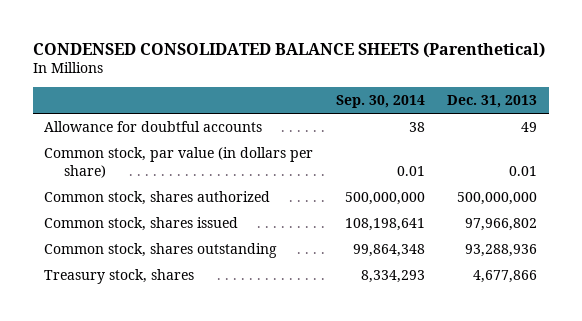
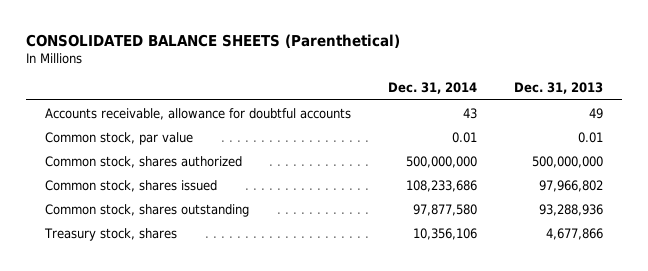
- CONDENSED CONSOLIDATED BALANCE SHEETS (Parenthetical)
+ CONSOLIDATED BALANCE SHEETS (Parenthetical)
- | Sep. 30, 2014 | Dec. 31, 2013
+ | Dec. 31, 2014 | Dec. 31, 2013
- Allowance for doubtful accounts | 38 | 49
- Common stock, par value (in dollars per share) | 0.01 | 0.01
+ Accounts receivable, allowance for doubtful accounts | 43 | 49
+ Common stock, par value | 0.01 | 0.01

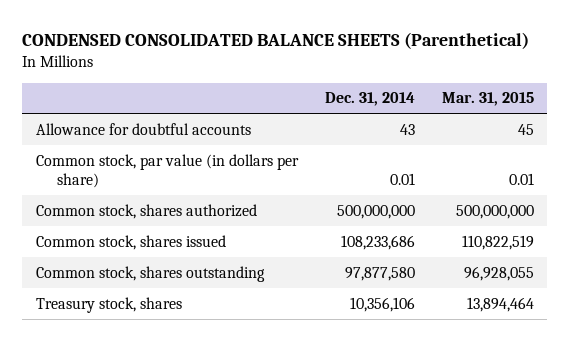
- CONSOLIDATED BALANCE SHEETS (Parenthetical)
+ CONDENSED CONSOLIDATED BALANCE SHEETS (Parenthetical)
- | Dec. 31, 2014 | Dec. 31, 2013
+ | Dec. 31, 2014 | Mar. 31, 2015
- Accounts receivable, allowance for doubtful accounts | 43 | 49
- Common stock, par value | 0.01 | 0.01
+ Allowance for doubtful accounts | 43 | 45
+ Common stock, par value (in dollars per share) | 0.01 | 0.01

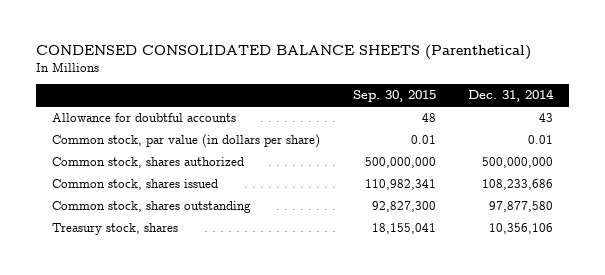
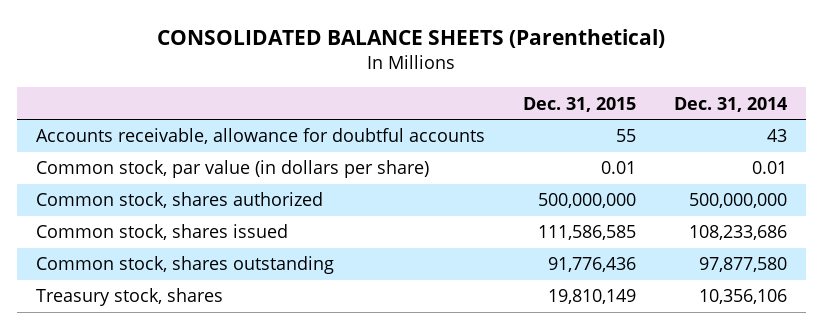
- CONDENSED CONSOLIDATED BALANCE SHEETS (Parenthetical)
+ CONSOLIDATED BALANCE SHEETS (Parenthetical)
- | Sep. 30, 2015 | Dec. 31, 2014
+ | Dec. 31, 2015 | Dec. 31, 2014
- Allowance for doubtful accounts | 48 | 43
+ Accounts receivable, allowance for doubtful accounts | 55 | 43

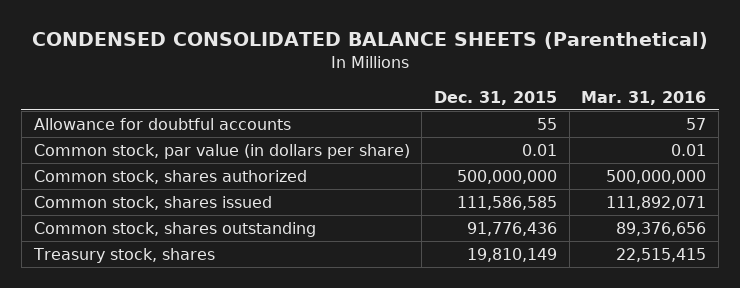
- CONSOLIDATED BALANCE SHEETS (Parenthetical)
+ CONDENSED CONSOLIDATED BALANCE SHEETS (Parenthetical)
- | Dec. 31, 2015 | Dec. 31, 2014
+ | Dec. 31, 2015 | Mar. 31, 2016
- Accounts receivable, allowance for doubtful accounts | 55 | 43
+ Allowance for doubtful accounts | 55 | 57

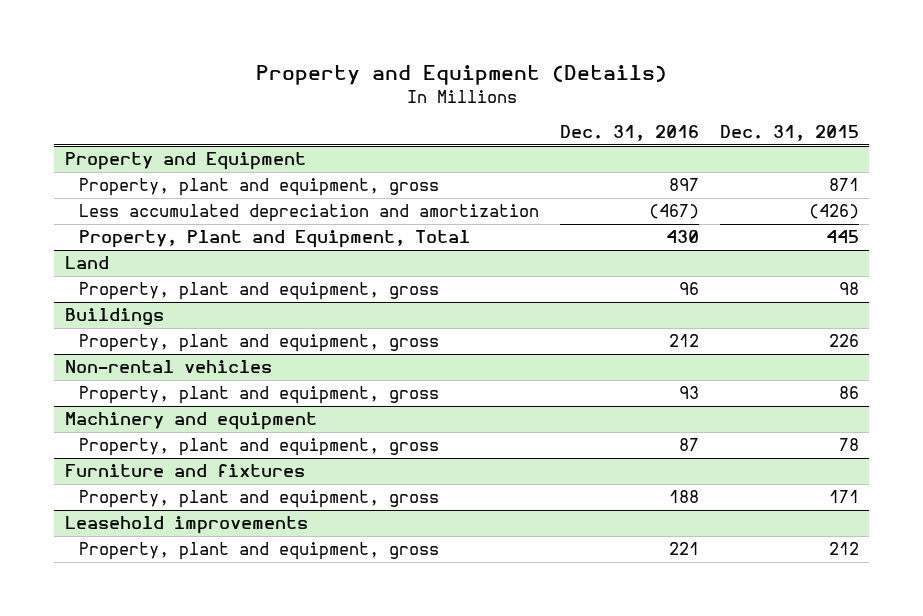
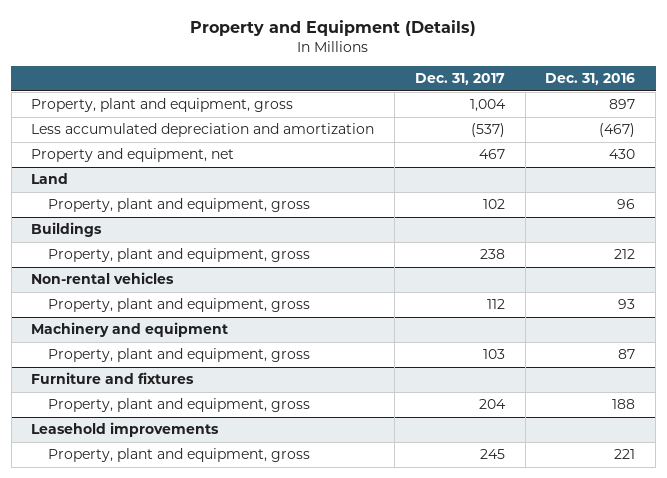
- | Dec. 31, 2016 | Dec. 31, 2015
+ | Dec. 31, 2017 | Dec. 31, 2016
- Property and Equipment
- Property, Plant and Equipment, Total | 430 | 445
+ Property and equipment, net | 467 | 430

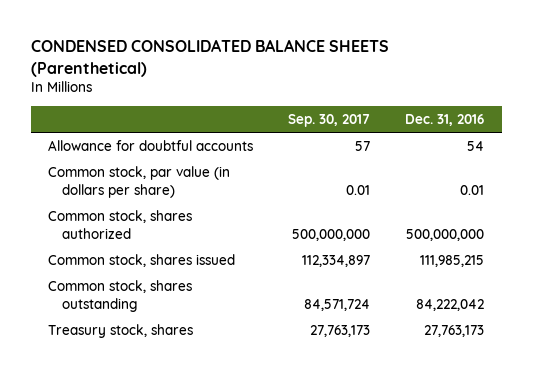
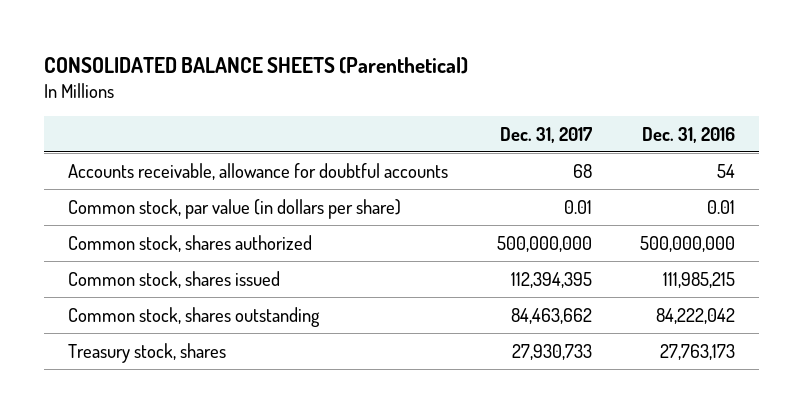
- CONDENSED CONSOLIDATED BALANCE SHEETS (Parenthetical)
+ CONSOLIDATED BALANCE SHEETS (Parenthetical)
- | Sep. 30, 2017 | Dec. 31, 2016
+ | Dec. 31, 2017 | Dec. 31, 2016
- Allowance for doubtful accounts | 57 | 54
+ Accounts receivable, allowance for doubtful accounts | 68 | 54

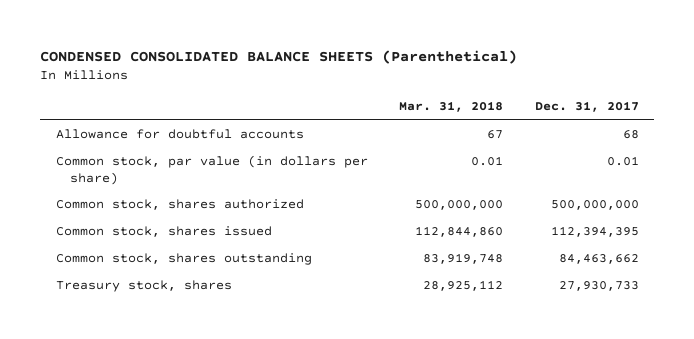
- CONSOLIDATED BALANCE SHEETS (Parenthetical)
+ CONDENSED CONSOLIDATED BALANCE SHEETS (Parenthetical)
- | Dec. 31, 2017 | Dec. 31, 2016
+ | Mar. 31, 2018 | Dec. 31, 2017
- Accounts receivable, allowance for doubtful accounts | 68 | 54
+ Allowance for doubtful accounts | 67 | 68

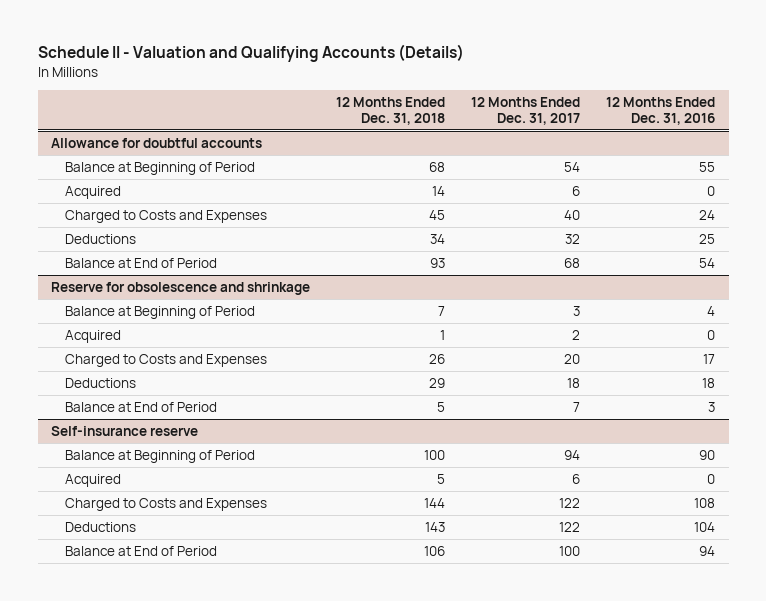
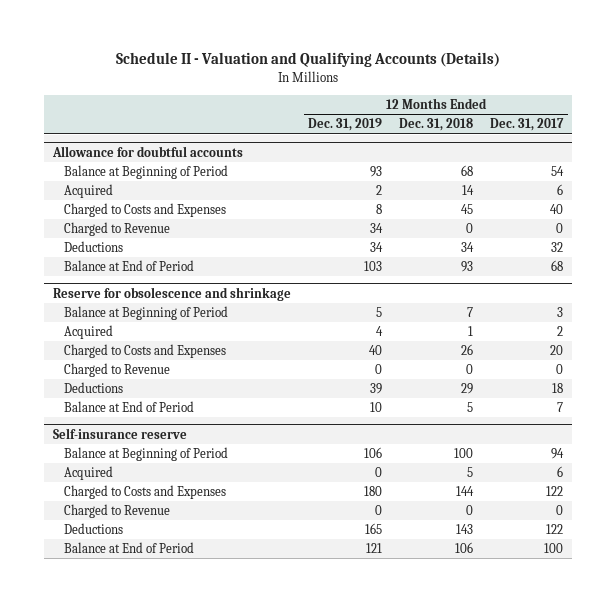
- | 12 Months Ended Dec. 31, 2018 | 12 Months Ended Dec. 31, 2017 | 12 Months Ended Dec. 31, 2016
+ | 12 Months Ended Dec. 31, 2019 | 12 Months Ended Dec. 31, 2018 | 12 Months Ended Dec. 31, 2017
@ Allowance for doubtful accounts
+ Charged to Revenue | 34 | 0 | 0
@ Reserve for obsolescence and shrinkage
+ Charged to Revenue | 0 | 0 | 0
@ Self-insurance reserve
+ Charged to Revenue | 0 | 0 | 0

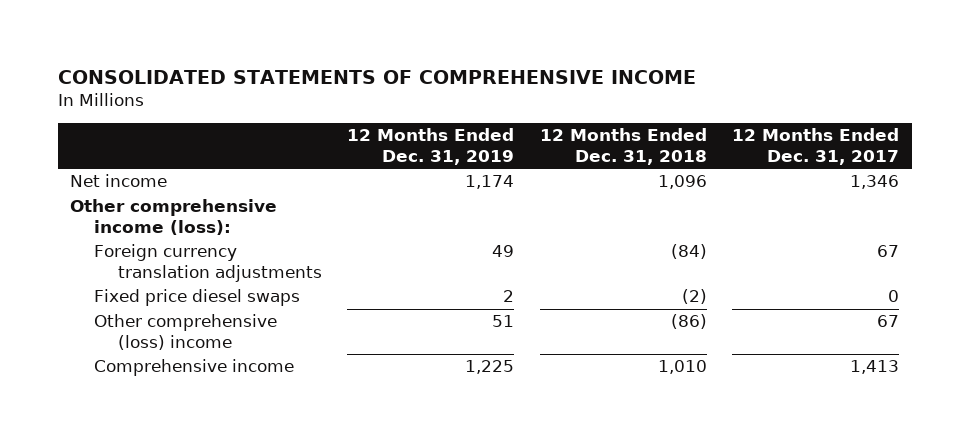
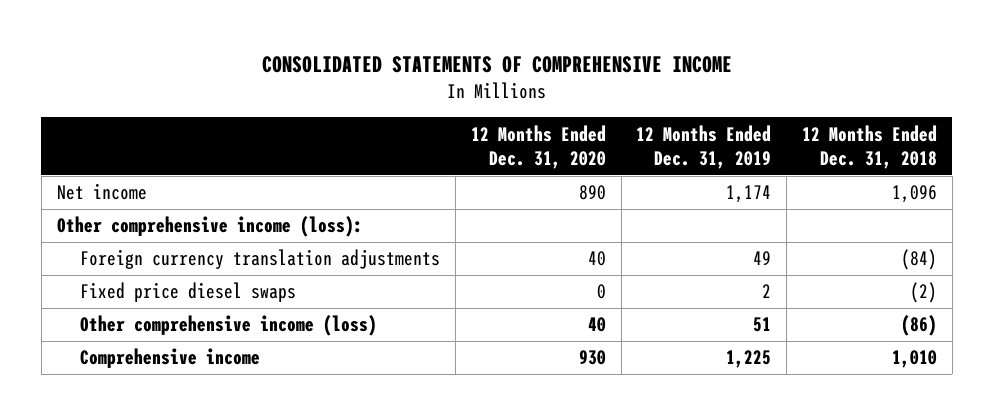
- | 12 Months Ended Dec. 31, 2019 | 12 Months Ended Dec. 31, 2018 | 12 Months Ended Dec. 31, 2017
+ | 12 Months Ended Dec. 31, 2020 | 12 Months Ended Dec. 31, 2019 | 12 Months Ended Dec. 31, 2018
- Other comprehensive (loss) income | 51 | (86) | 67
+ Other comprehensive income (loss) | 40 | 51 | (86)

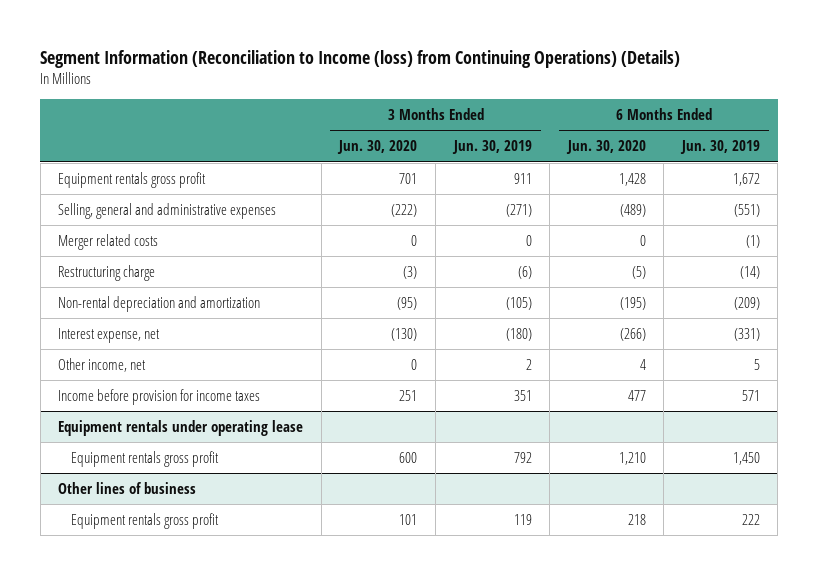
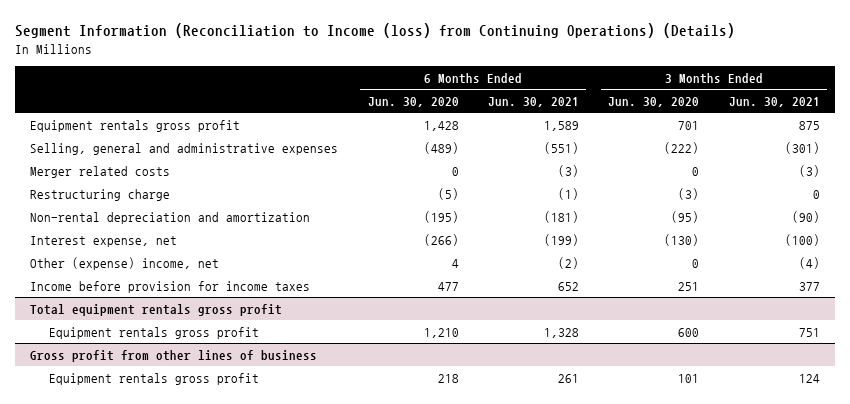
- | 3 Months Ended Jun. 30, 2020 | 3 Months Ended Jun. 30, 2019 | 6 Months Ended Jun. 30, 2020 | 6 Months Ended Jun. 30, 2019
+ | 6 Months Ended Jun. 30, 2020 | 6 Months Ended Jun. 30, 2021 | 3 Months Ended Jun. 30, 2020 | 3 Months Ended Jun. 30, 2021
- Other income, net | 0 | 2 | 4 | 5
+ Other (expense) income, net | 4 | (2) | 0 | (4)
- Equipment rentals under operating lease
+ Total equipment rentals gross profit
- Other lines of business
+ Gross profit from other lines of business

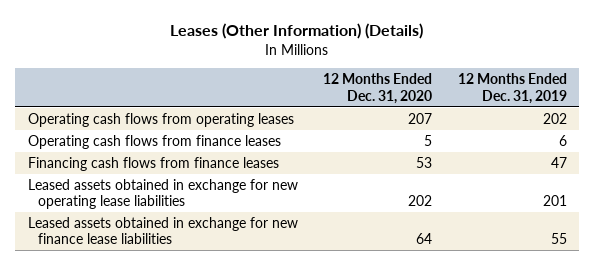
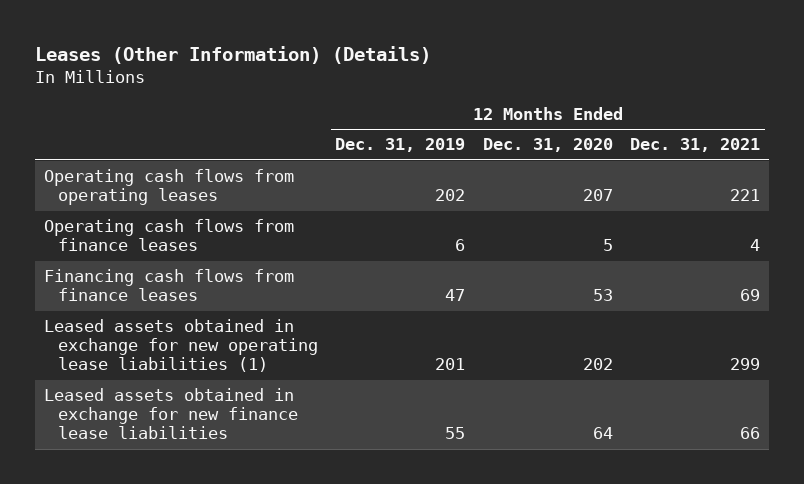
- | 12 Months Ended Dec. 31, 2020 | 12 Months Ended Dec. 31, 2019
+ | 12 Months Ended Dec. 31, 2019 | 12 Months Ended Dec. 31, 2020 | 12 Months Ended Dec. 31, 2021
- Leased assets obtained in exchange for new operating lease liabilities | 202 | 201
+ Leased assets obtained in exchange for new operating lease liabilities (1) | 201 | 202 | 299

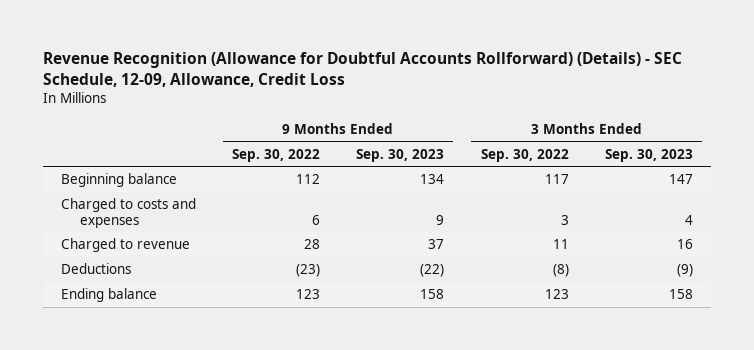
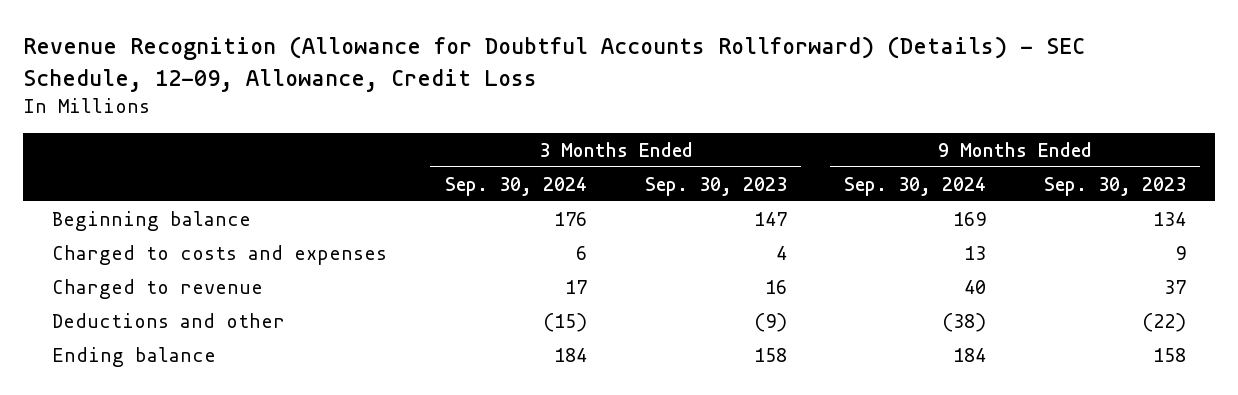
- | 9 Months Ended Sep. 30, 2022 | 9 Months Ended Sep. 30, 2023 | 3 Months Ended Sep. 30, 2022 | 3 Months Ended Sep. 30, 2023
+ | 3 Months Ended Sep. 30, 2024 | 3 Months Ended Sep. 30, 2023 | 9 Months Ended Sep. 30, 2024 | 9 Months Ended Sep. 30, 2023
- Deductions | (23) | (22) | (8) | (9)
+ Deductions and other | (15) | (9) | (38) | (22)

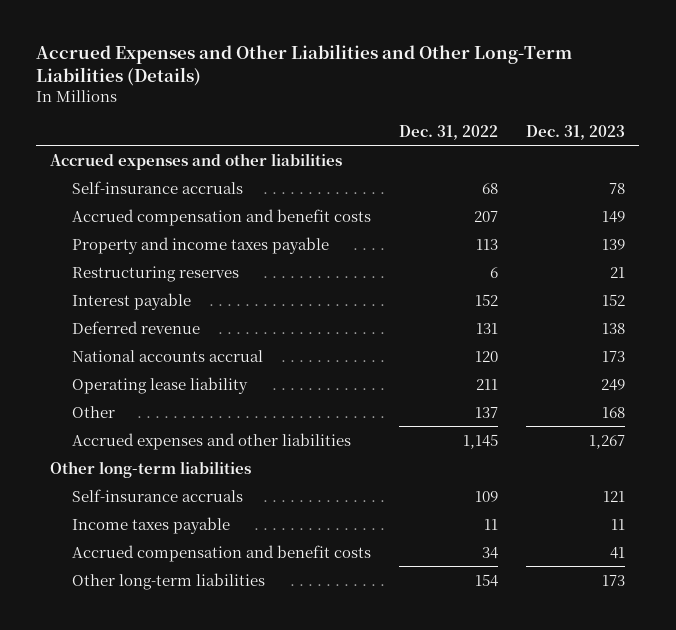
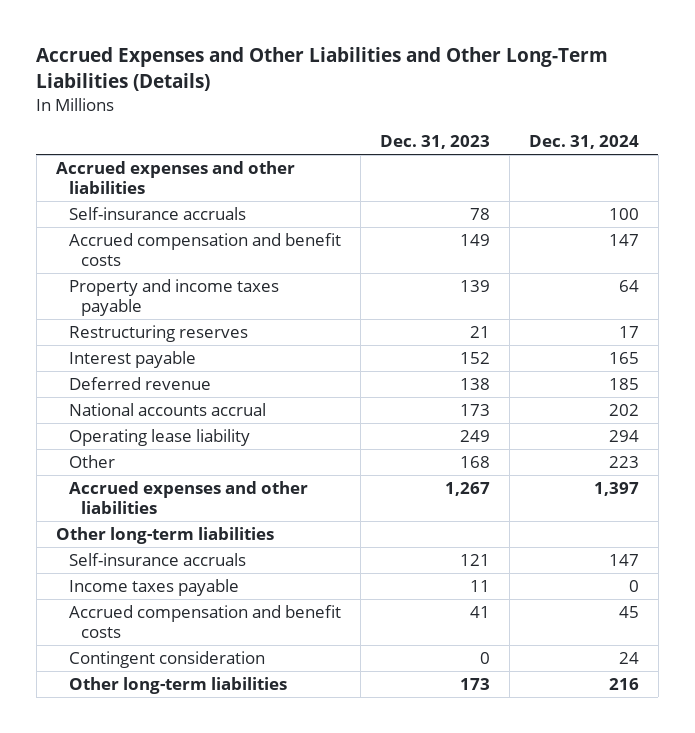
- | Dec. 31, 2022 | Dec. 31, 2023
+ | Dec. 31, 2023 | Dec. 31, 2024
+ Contingent consideration | 0 | 24

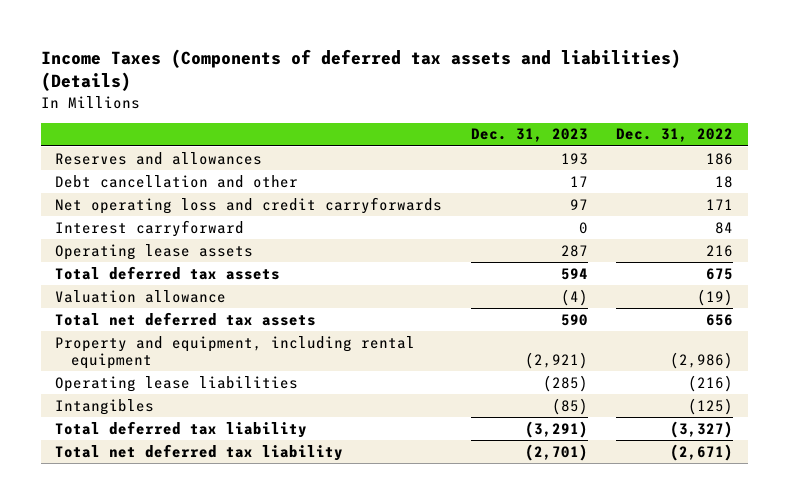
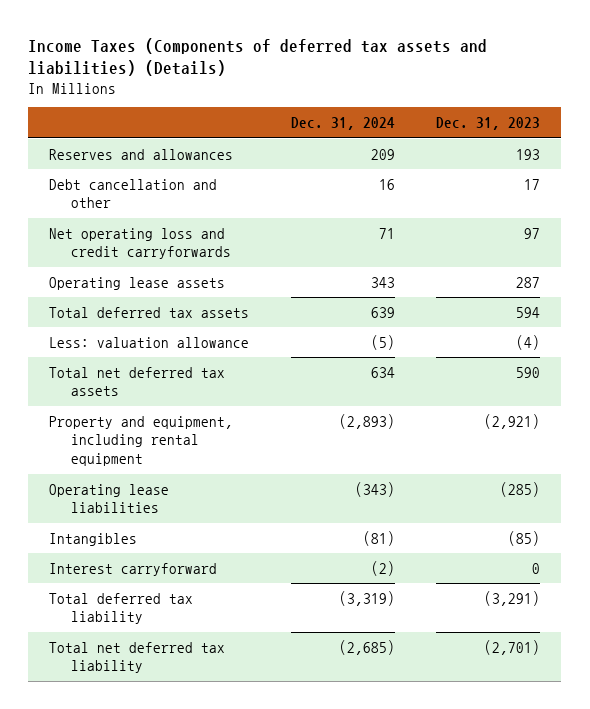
- | Dec. 31, 2023 | Dec. 31, 2022
+ | Dec. 31, 2024 | Dec. 31, 2023
- Valuation allowance | (4) | (19)
+ Less: valuation allowance | (5) | (4)
moved down: Interest carryforward | (2) | 0

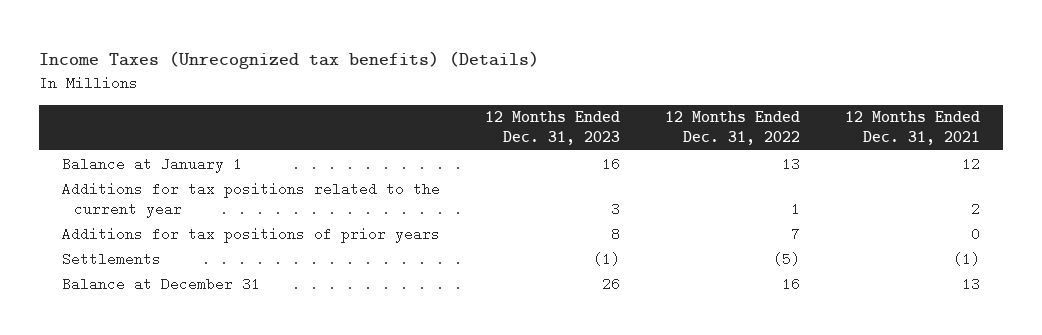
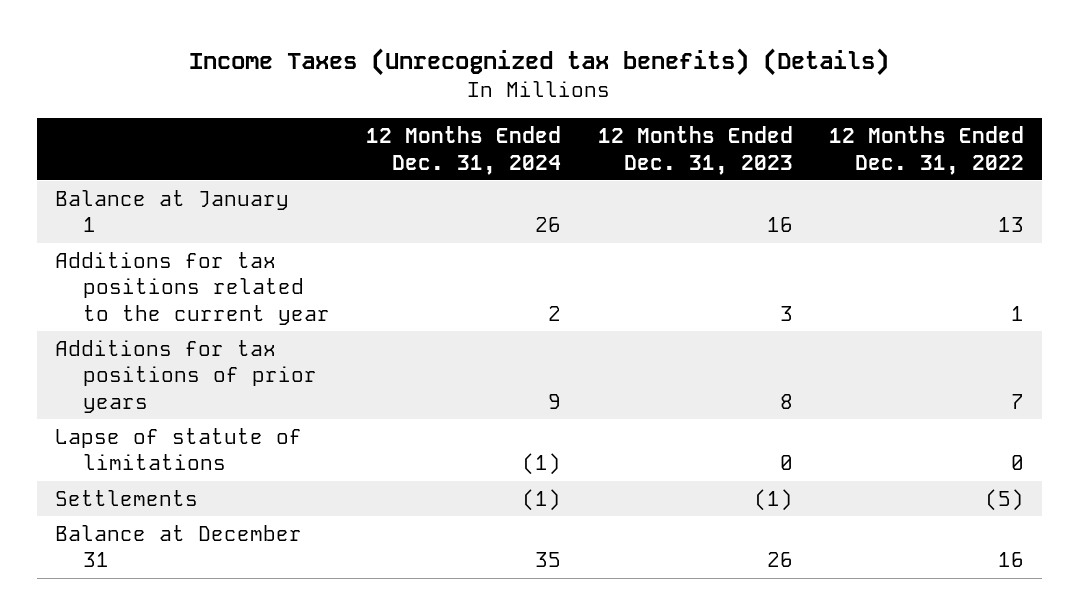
- | 12 Months Ended Dec. 31, 2023 | 12 Months Ended Dec. 31, 2022 | 12 Months Ended Dec. 31, 2021
+ | 12 Months Ended Dec. 31, 2024 | 12 Months Ended Dec. 31, 2023 | 12 Months Ended Dec. 31, 2022
+ Lapse of statute of limitations | (1) | 0 | 0

